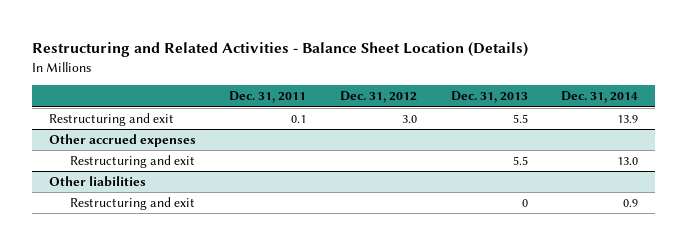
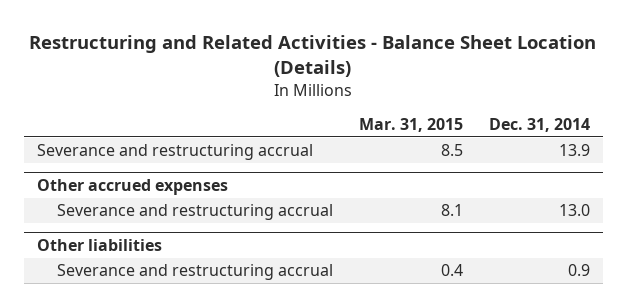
- | Dec. 31, 2011 | Dec. 31, 2012 | Dec. 31, 2013 | Dec. 31, 2014
+ | Mar. 31, 2015 | Dec. 31, 2014
- Restructuring and exit | 0.1 | 3.0 | 5.5 | 13.9
+ Severance and restructuring accrual | 8.5 | 13.9
@ Other accrued expenses
- Restructuring and exit | | | 5.5 | 13.0
+ Severance and restructuring accrual | 8.1 | 13.0
@ Other liabilities
- Restructuring and exit | | | 0 | 0.9
+ Severance and restructuring accrual | 0.4 | 0.9

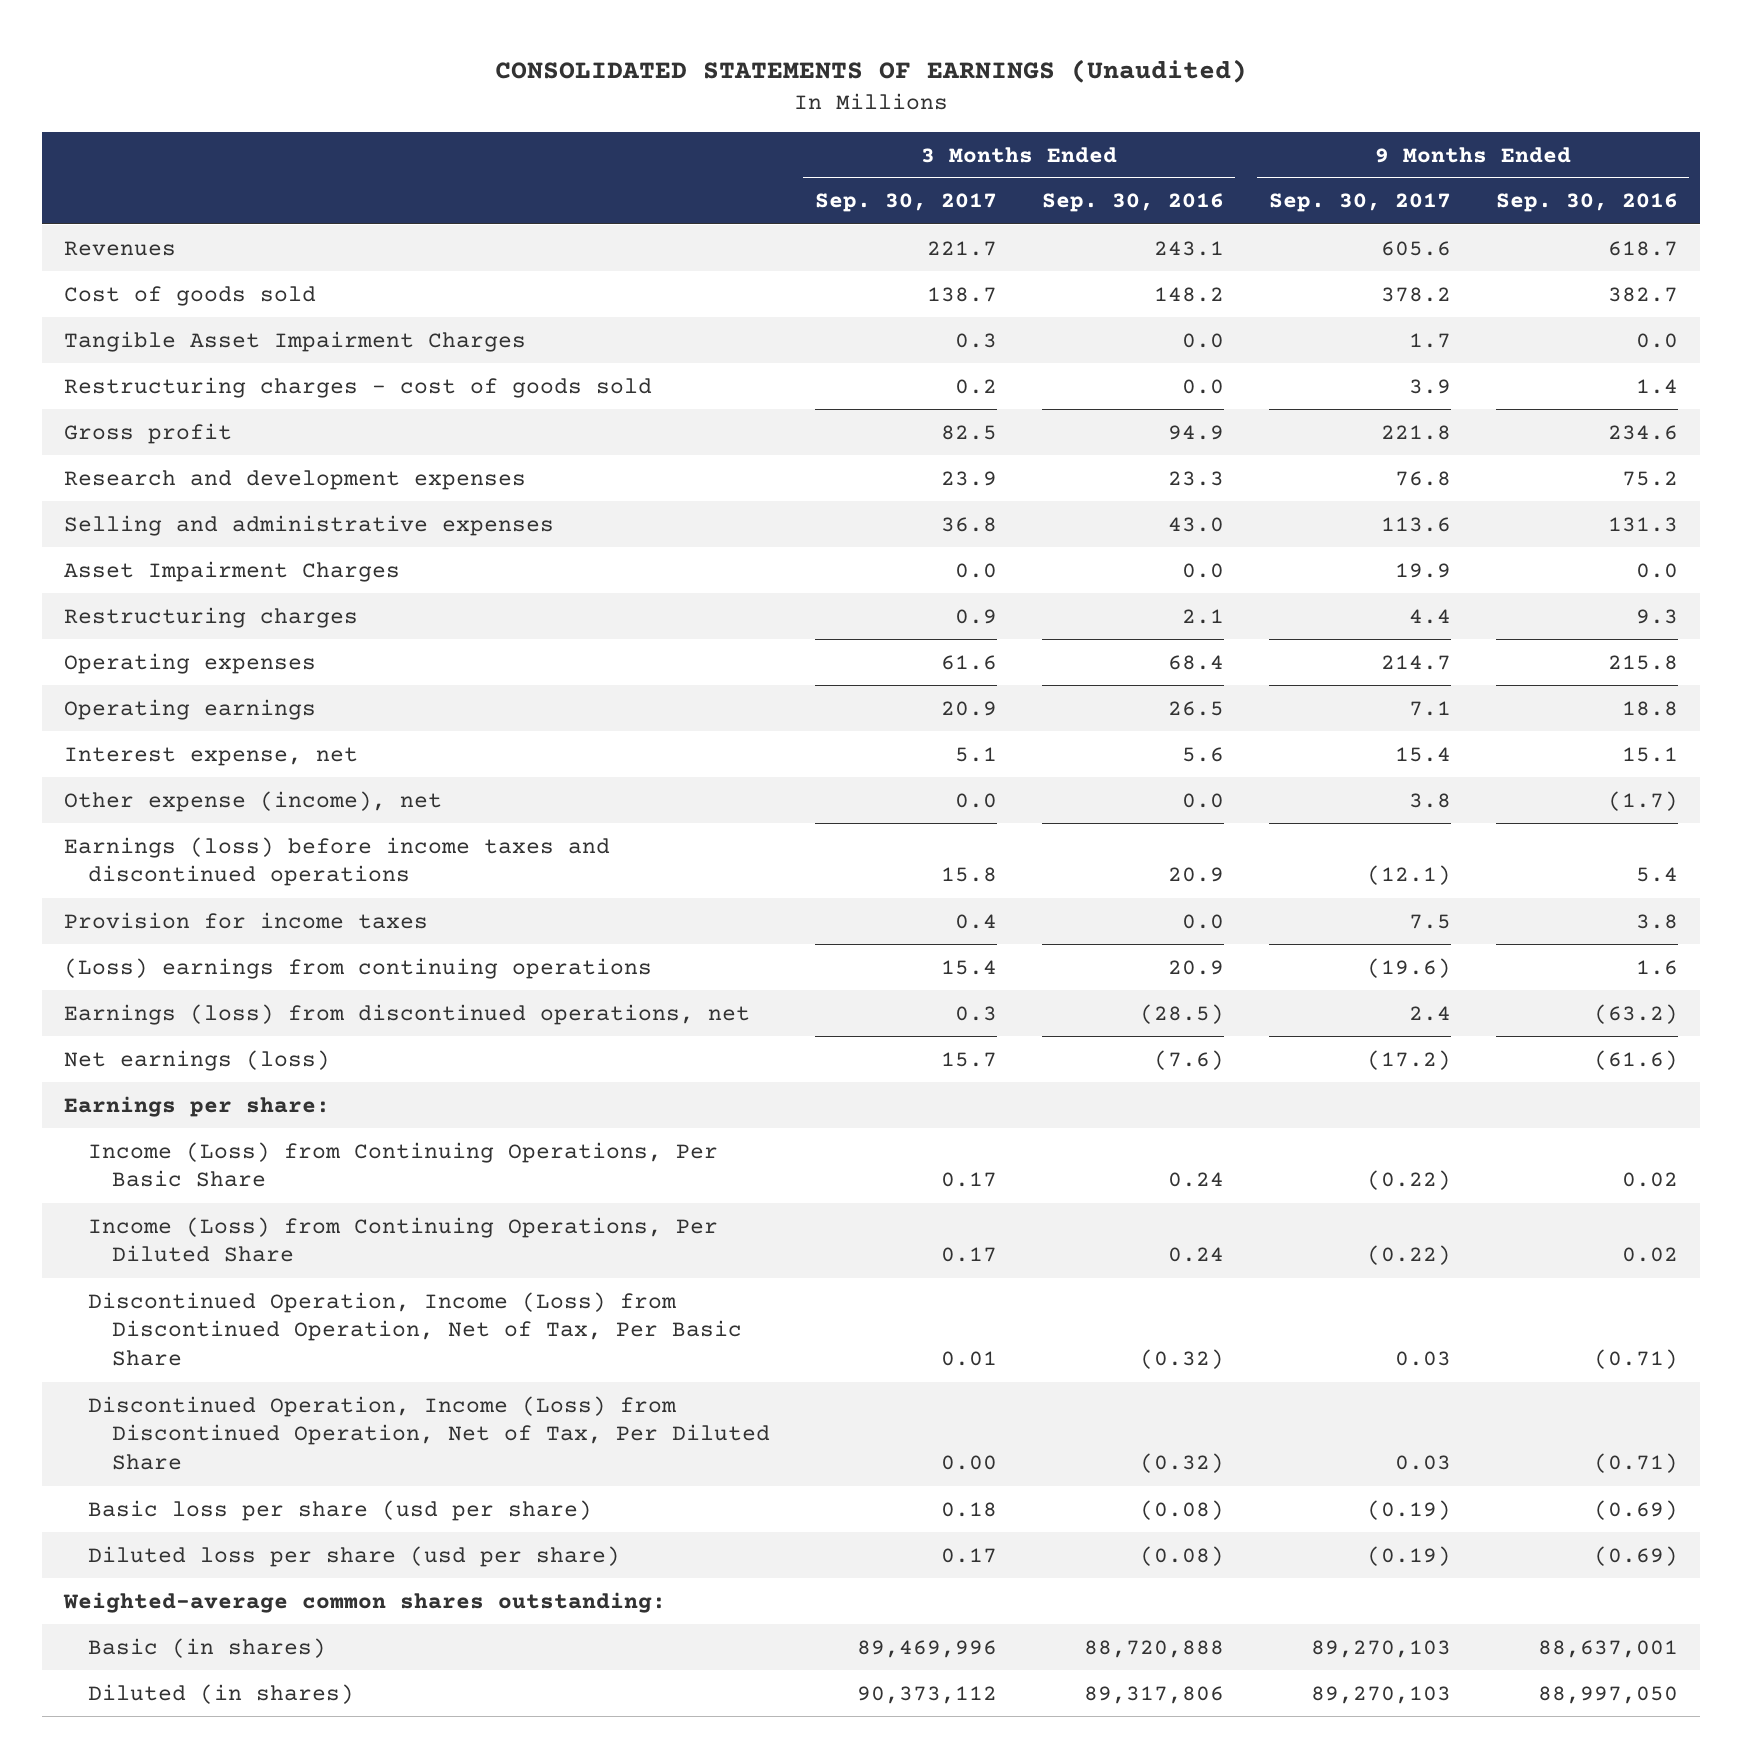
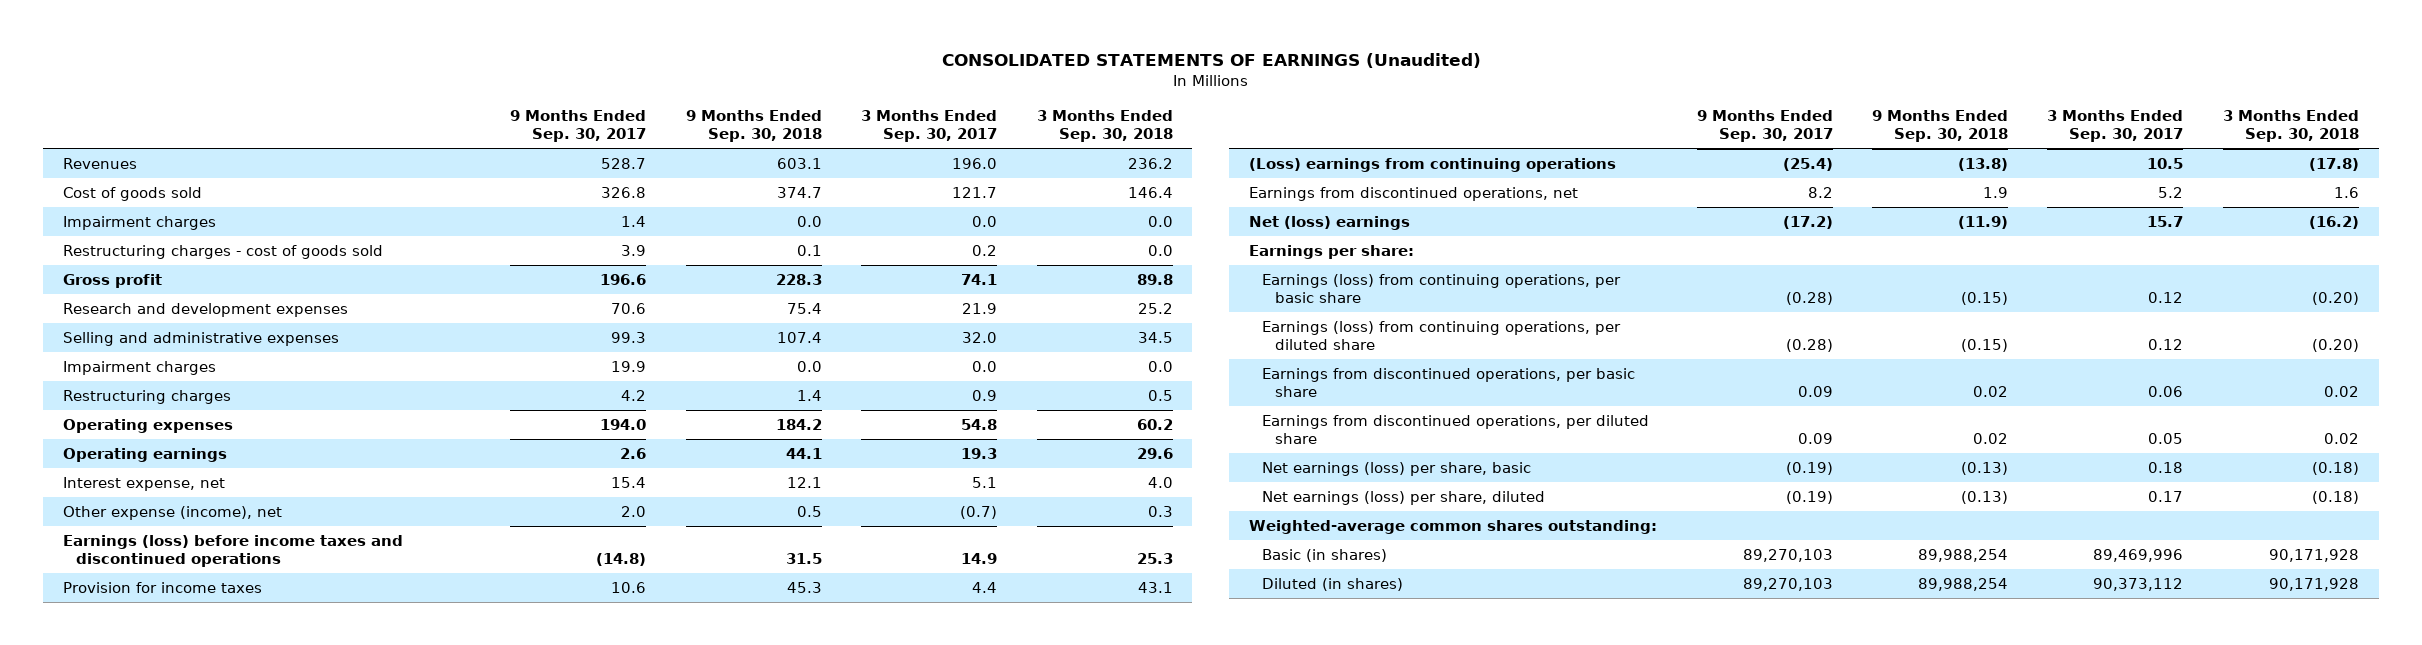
- | 3 Months Ended Sep. 30, 2017 | 3 Months Ended Sep. 30, 2016 | 9 Months Ended Sep. 30, 2017 | 9 Months Ended Sep. 30, 2016
+ | 9 Months Ended Sep. 30, 2017 | 9 Months Ended Sep. 30, 2018 | 3 Months Ended Sep. 30, 2017 | 3 Months Ended Sep. 30, 2018
- Revenues | 221.7 | 243.1 | 605.6 | 618.7
- Cost of goods sold | 138.7 | 148.2 | 378.2 | 382.7
- Tangible Asset Impairment Charges | 0.3 | 0.0 | 1.7 | 0.0
+ Revenues | 528.7 | 603.1 | 196.0 | 236.2
+ Cost of goods sold | 326.8 | 374.7 | 121.7 | 146.4
+ Impairment charges | 1.4 | 0.0 | 0.0 | 0.0
- Gross profit | 82.5 | 94.9 | 221.8 | 234.6
- Research and development expenses | 23.9 | 23.3 | 76.8 | 75.2
- Selling and administrative expenses | 36.8 | 43.0 | 113.6 | 131.3
- Asset Impairment Charges | 0.0 | 0.0 | 19.9 | 0.0
- Restructuring charges | 0.9 | 2.1 | 4.4 | 9.3
- Operating expenses | 61.6 | 68.4 | 214.7 | 215.8
- Operating earnings | 20.9 | 26.5 | 7.1 | 18.8
+ Gross profit | 196.6 | 228.3 | 74.1 | 89.8
+ Research and development expenses | 70.6 | 75.4 | 21.9 | 25.2
+ Selling and administrative expenses | 99.3 | 107.4 | 32.0 | 34.5
+ Impairment charges | 19.9 | 0.0 | 0.0 | 0.0
+ Restructuring charges | 4.2 | 1.4 | 0.9 | 0.5
+ Operating expenses | 194.0 | 184.2 | 54.8 | 60.2
+ Operating earnings | 2.6 | 44.1 | 19.3 | 29.6
- Other expense (income), net | 0.0 | 0.0 | 3.8 | (1.7)
- Earnings (loss) before income taxes and discontinued operations | 15.8 | 20.9 | (12.1) | 5.4
- Provision for income taxes | 0.4 | 0.0 | 7.5 | 3.8
- (Loss) earnings from continuing operations | 15.4 | 20.9 | (19.6) | 1.6
- Earnings (loss) from discontinued operations, net | 0.3 | (28.5) | 2.4 | (63.2)
- Net earnings (loss) | 15.7 | (7.6) | (17.2) | (61.6)
+ Other expense (income), net | 2.0 | 0.5 | (0.7) | 0.3
+ Earnings (loss) before income taxes and discontinued operations | (14.8) | 31.5 | 14.9 | 25.3
+ Provision for income taxes | 10.6 | 45.3 | 4.4 | 43.1
+ (Loss) earnings from continuing operations | (25.4) | (13.8) | 10.5 | (17.8)
+ Earnings from discontinued operations, net | 8.2 | 1.9 | 5.2 | 1.6
+ Net (loss) earnings | (17.2) | (11.9) | 15.7 | (16.2)
- Income (Loss) from Continuing Operations, Per Basic Share | 0.17 | 0.24 | (0.22) | 0.02
- Income (Loss) from Continuing Operations, Per Diluted Share | 0.17 | 0.24 | (0.22) | 0.02
- Discontinued Operation, Income (Loss) from Discontinued Operation, Net of Tax, Per Basic Share | 0.01 | (0.32) | 0.03 | (0.71)
- Discontinued Operation, Income (Loss) from Discontinued Operation, Net of Tax, Per Diluted Share | 0.00 | (0.32) | 0.03 | (0.71)
- Basic loss per share (usd per share) | 0.18 | (0.08) | (0.19) | (0.69)
- Diluted loss per share (usd per share) | 0.17 | (0.08) | (0.19) | (0.69)
+ Earnings (loss) from continuing operations, per basic share | (0.28) | (0.15) | 0.12 | (0.20)
+ Earnings (loss) from continuing operations, per diluted share | (0.28) | (0.15) | 0.12 | (0.20)
+ Earnings from discontinued operations, per basic share | 0.09 | 0.02 | 0.06 | 0.02
+ Earnings from discontinued operations, per diluted share | 0.09 | 0.02 | 0.05 | 0.02
+ Net earnings (loss) per share, basic | (0.19) | (0.13) | 0.18 | (0.18)
+ Net earnings (loss) per share, diluted | (0.19) | (0.13) | 0.17 | (0.18)

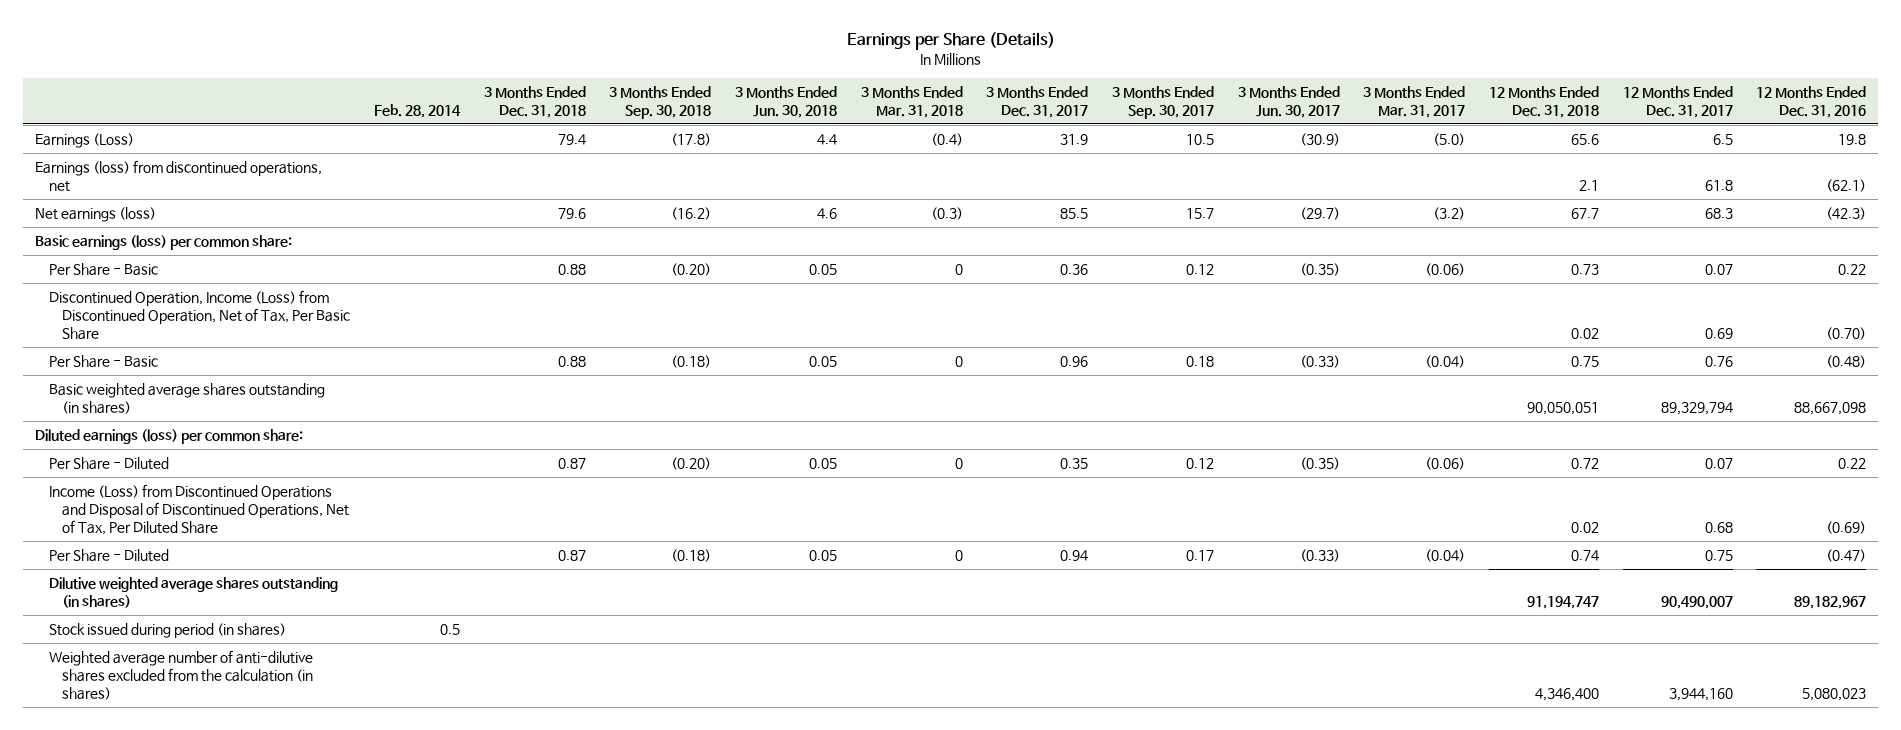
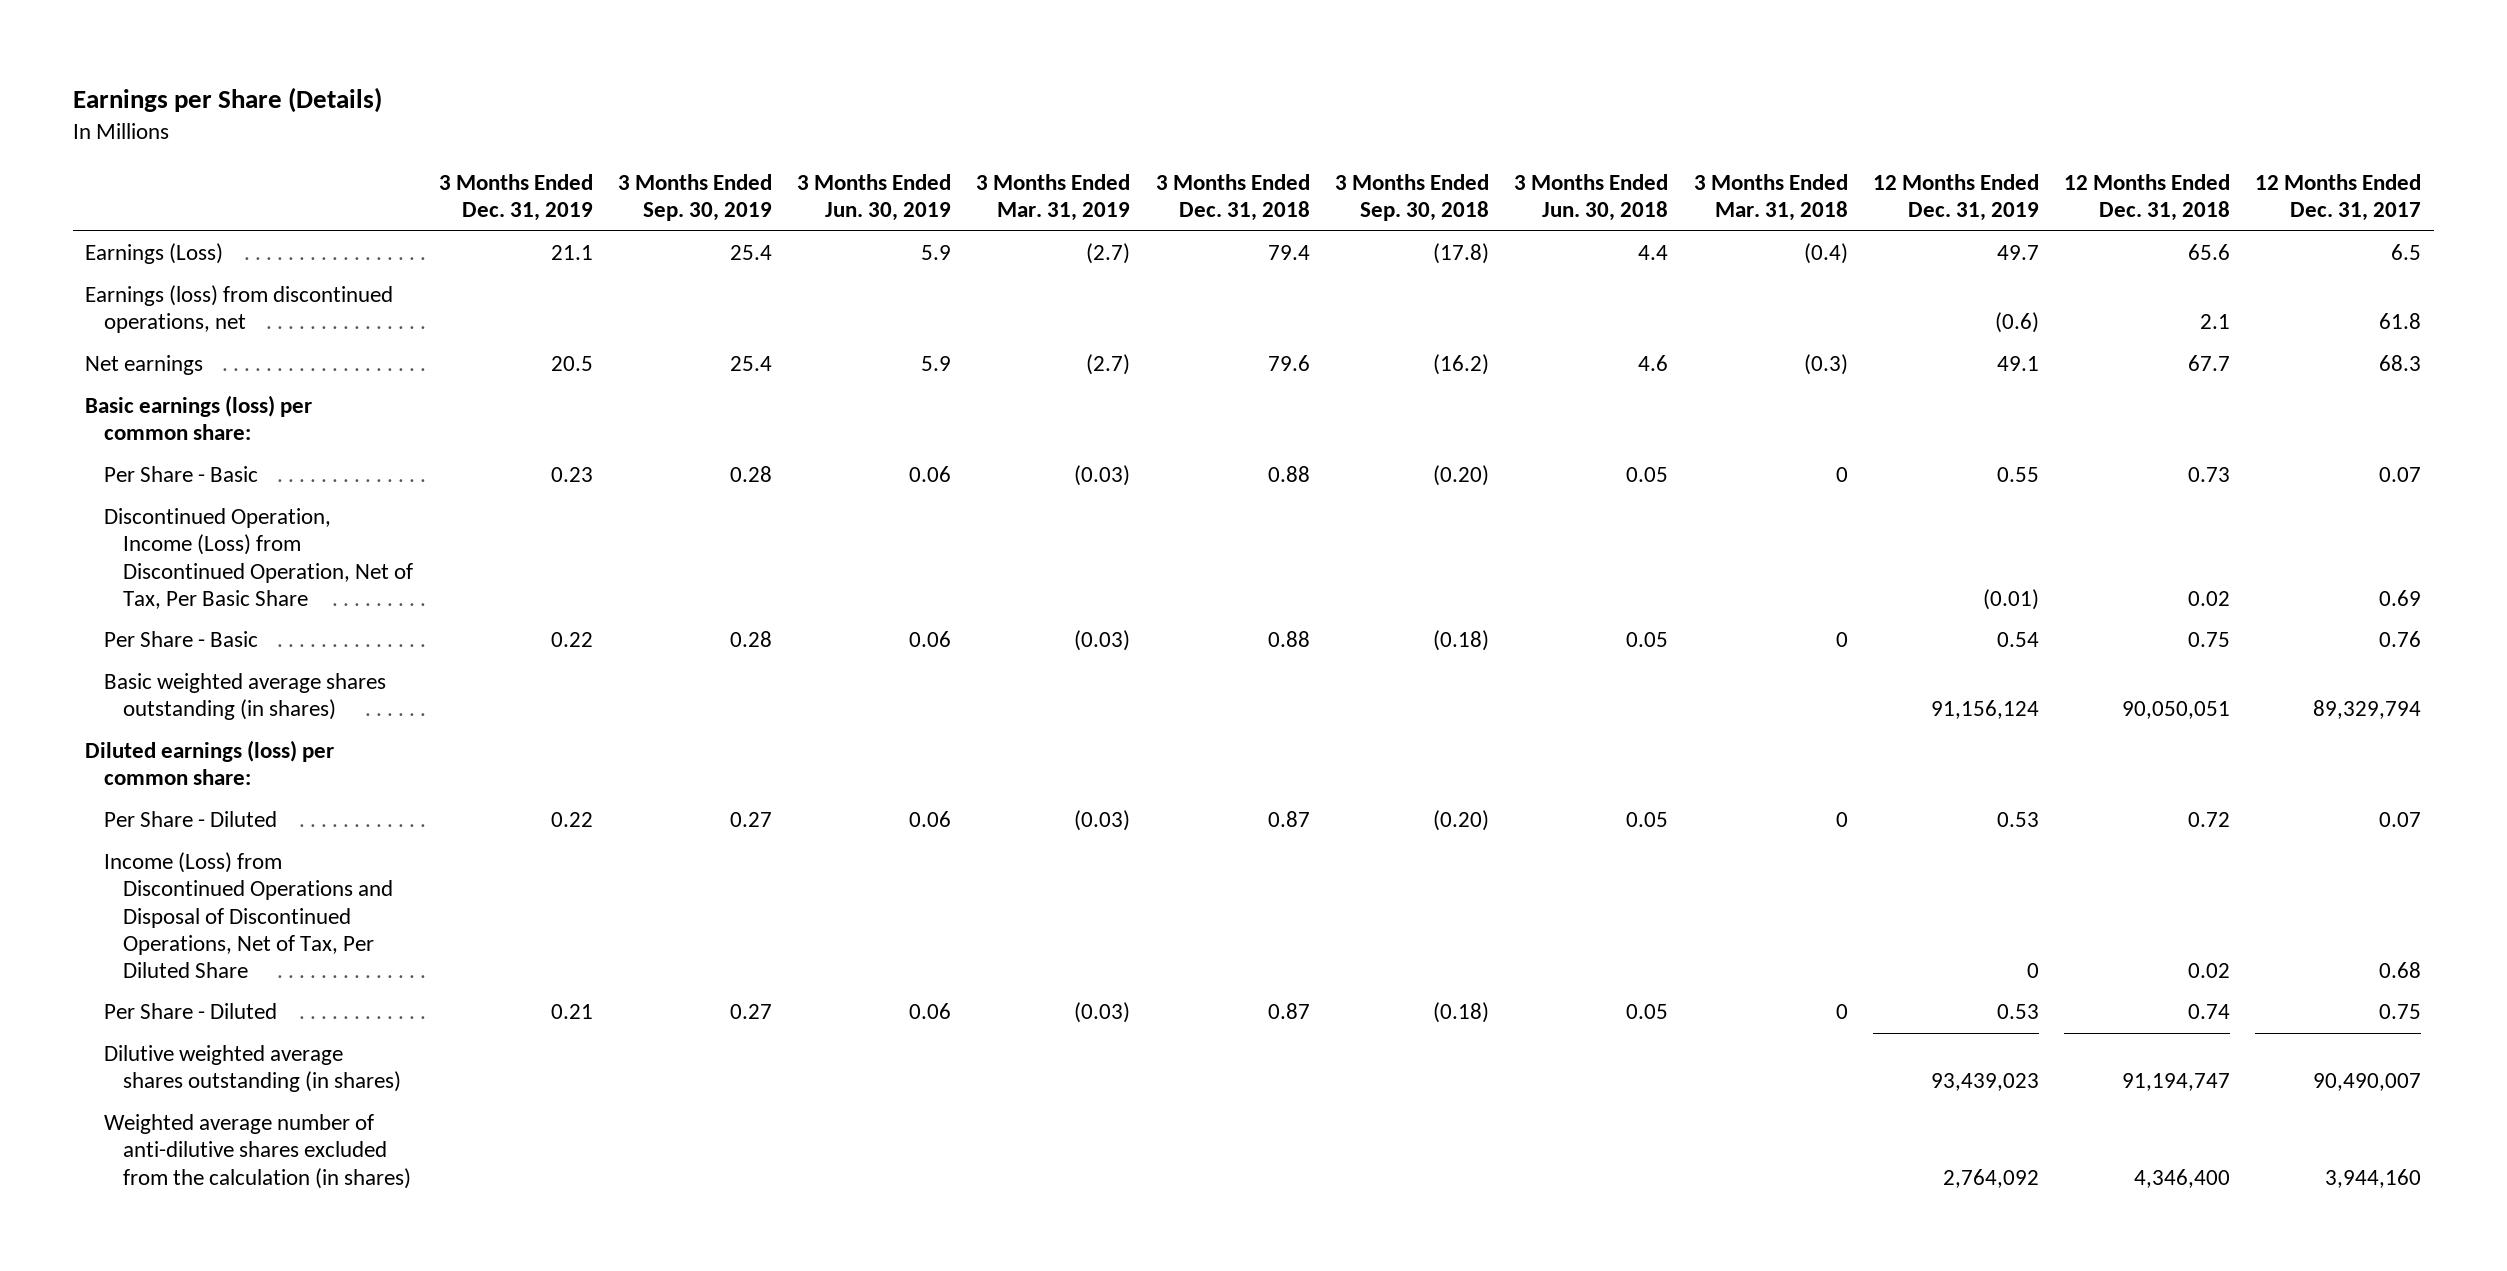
- | Feb. 28, 2014 | 3 Months Ended Dec. 31, 2018 | 3 Months Ended Sep. 30, 2018 | 3 Months Ended Jun. 30, 2018 | 3 Months Ended Mar. 31, 2018 | 3 Months Ended Dec. 31, 2017 | 3 Months Ended Sep. 30, 2017 | 3 Months Ended Jun. 30, 2017 | 3 Months Ended Mar. 31, 2017 | 12 Months Ended Dec. 31, 2018 | 12 Months Ended Dec. 31, 2017 | 12 Months Ended Dec. 31, 2016
+ | 3 Months Ended Dec. 31, 2019 | 3 Months Ended Sep. 30, 2019 | 3 Months Ended Jun. 30, 2019 | 3 Months Ended Mar. 31, 2019 | 3 Months Ended Dec. 31, 2018 | 3 Months Ended Sep. 30, 2018 | 3 Months Ended Jun. 30, 2018 | 3 Months Ended Mar. 31, 2018 | 12 Months Ended Dec. 31, 2019 | 12 Months Ended Dec. 31, 2018 | 12 Months Ended Dec. 31, 2017
- Net earnings (loss) | | 79.6 | (16.2) | 4.6 | (0.3) | 85.5 | 15.7 | (29.7) | (3.2) | 67.7 | 68.3 | (42.3)
+ Net earnings | 20.5 | 25.4 | 5.9 | (2.7) | 79.6 | (16.2) | 4.6 | (0.3) | 49.1 | 67.7 | 68.3
- Stock issued during period (in shares) | 0.5 | | | | | | | | | | |

